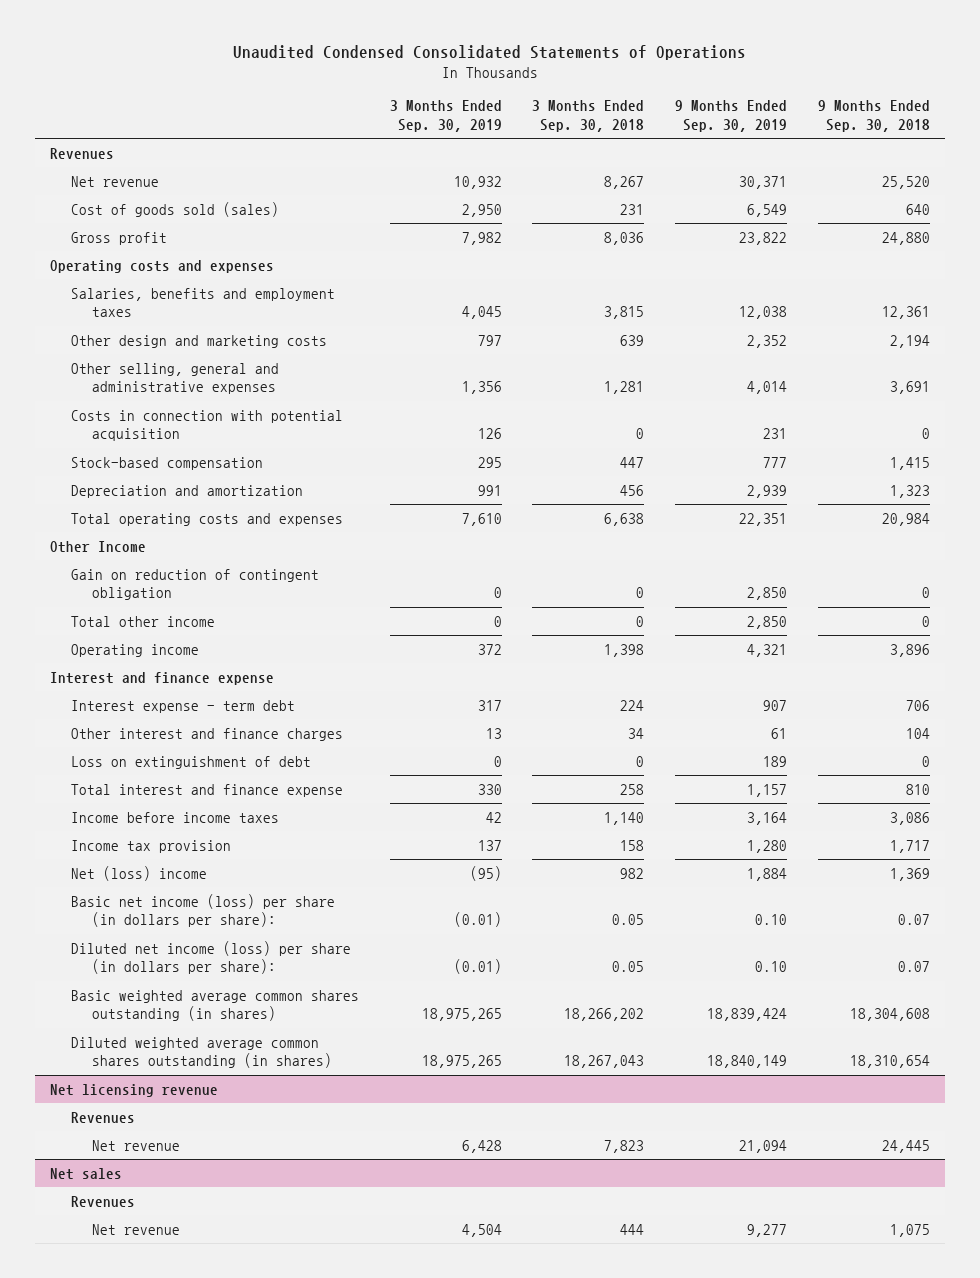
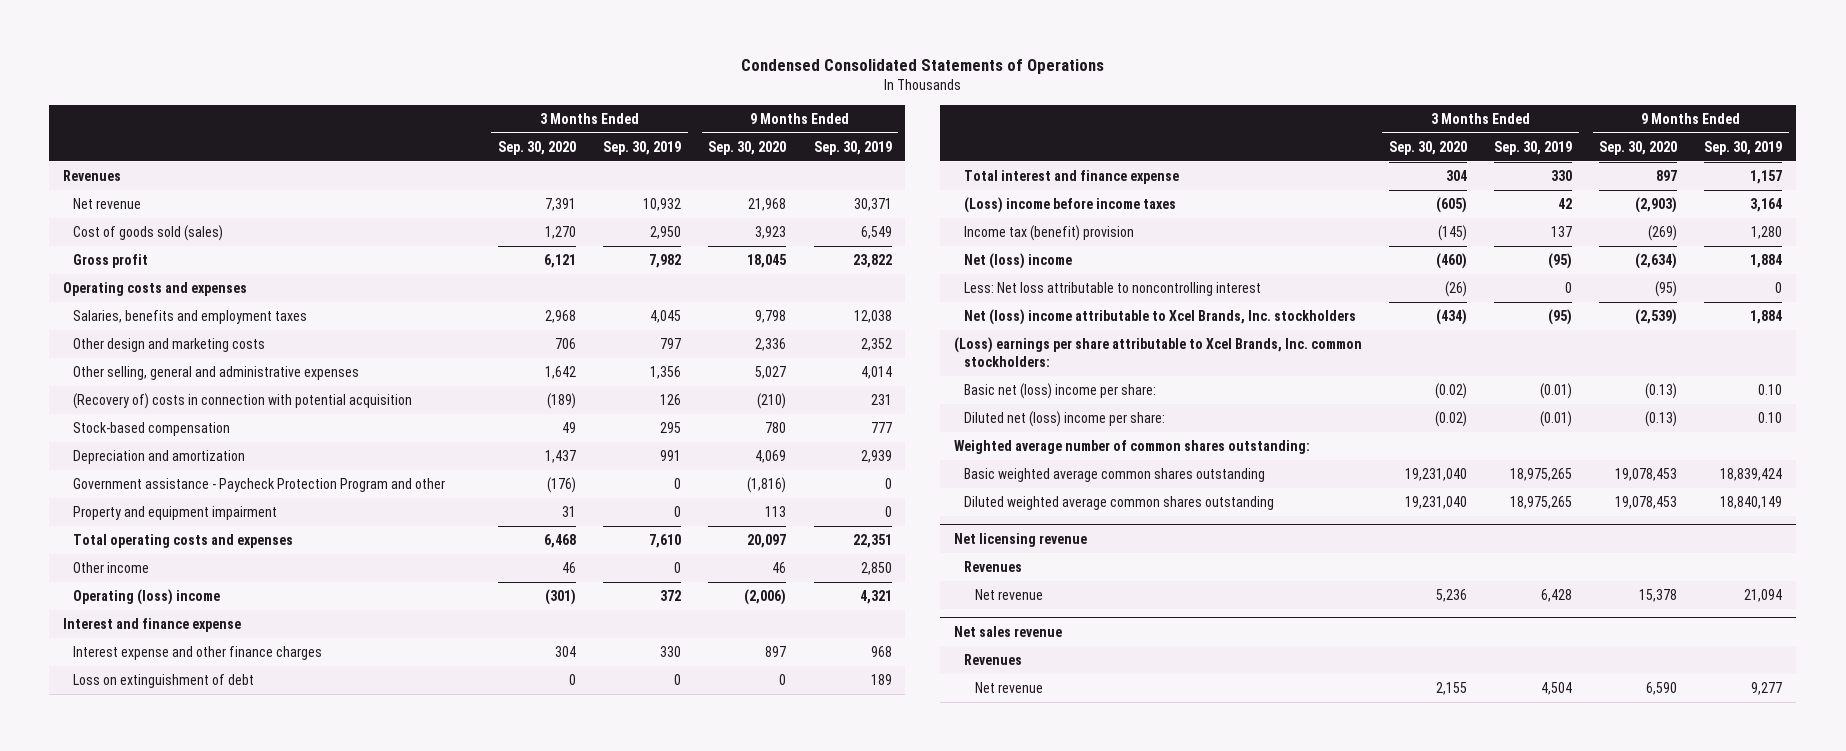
- Unaudited Condensed Consolidated Statements of Operations
+ Condensed Consolidated Statements of Operations
- | 3 Months Ended Sep. 30, 2019 | 3 Months Ended Sep. 30, 2018 | 9 Months Ended Sep. 30, 2019 | 9 Months Ended Sep. 30, 2018
+ | 3 Months Ended Sep. 30, 2020 | 3 Months Ended Sep. 30, 2019 | 9 Months Ended Sep. 30, 2020 | 9 Months Ended Sep. 30, 2019
- Costs in connection with potential acquisition | 126 | 0 | 231 | 0
+ (Recovery of) costs in connection with potential acquisition | (189) | 126 | (210) | 231
+ Government assistance - Paycheck Protection Program and other | (176) | 0 | (1,816) | 0
+ Property and equipment impairment | 31 | 0 | 113 | 0
- Other Income
- Gain on reduction of contingent obligation | 0 | 0 | 2,850 | 0
- Total other income | 0 | 0 | 2,850 | 0
- Operating income | 372 | 1,398 | 4,321 | 3,896
+ Other income | 46 | 0 | 46 | 2,850
+ Operating (loss) income | (301) | 372 | (2,006) | 4,321
- Interest expense - term debt | 317 | 224 | 907 | 706
- Other interest and finance charges | 13 | 34 | 61 | 104
+ Interest expense and other finance charges | 304 | 330 | 897 | 968
- Income before income taxes | 42 | 1,140 | 3,164 | 3,086
- Income tax provision | 137 | 158 | 1,280 | 1,717
+ (Loss) income before income taxes | (605) | 42 | (2,903) | 3,164
+ Income tax (benefit) provision | (145) | 137 | (269) | 1,280
- Basic net income (loss) per share (in dollars per share): | (0.01) | 0.05 | 0.10 | 0.07
- Diluted net income (loss) per share (in dollars per share): | (0.01) | 0.05 | 0.10 | 0.07
- Basic weighted average common shares outstanding (in shares) | 18,975,265 | 18,266,202 | 18,839,424 | 18,304,608
- Diluted weighted average common shares outstanding (in shares) | 18,975,265 | 18,267,043 | 18,840,149 | 18,310,654
+ Less: Net loss attributable to noncontrolling interest | (26) | 0 | (95) | 0
+ Net (loss) income attributable to Xcel Brands, Inc. stockholders | (434) | (95) | (2,539) | 1,884
+ (Loss) earnings per share attributable to Xcel Brands, Inc. common stockholders:
+ Basic net (loss) income per share: | (0.02) | (0.01) | (0.13) | 0.10
+ Diluted net (loss) income per share: | (0.02) | (0.01) | (0.13) | 0.10
+ Weighted average number of common shares outstanding:
+ Basic weighted average common shares outstanding | 19,231,040 | 18,975,265 | 19,078,453 | 18,839,424
+ Diluted weighted average common shares outstanding | 19,231,040 | 18,975,265 | 19,078,453 | 18,840,149
- Net sales
+ Net sales revenue

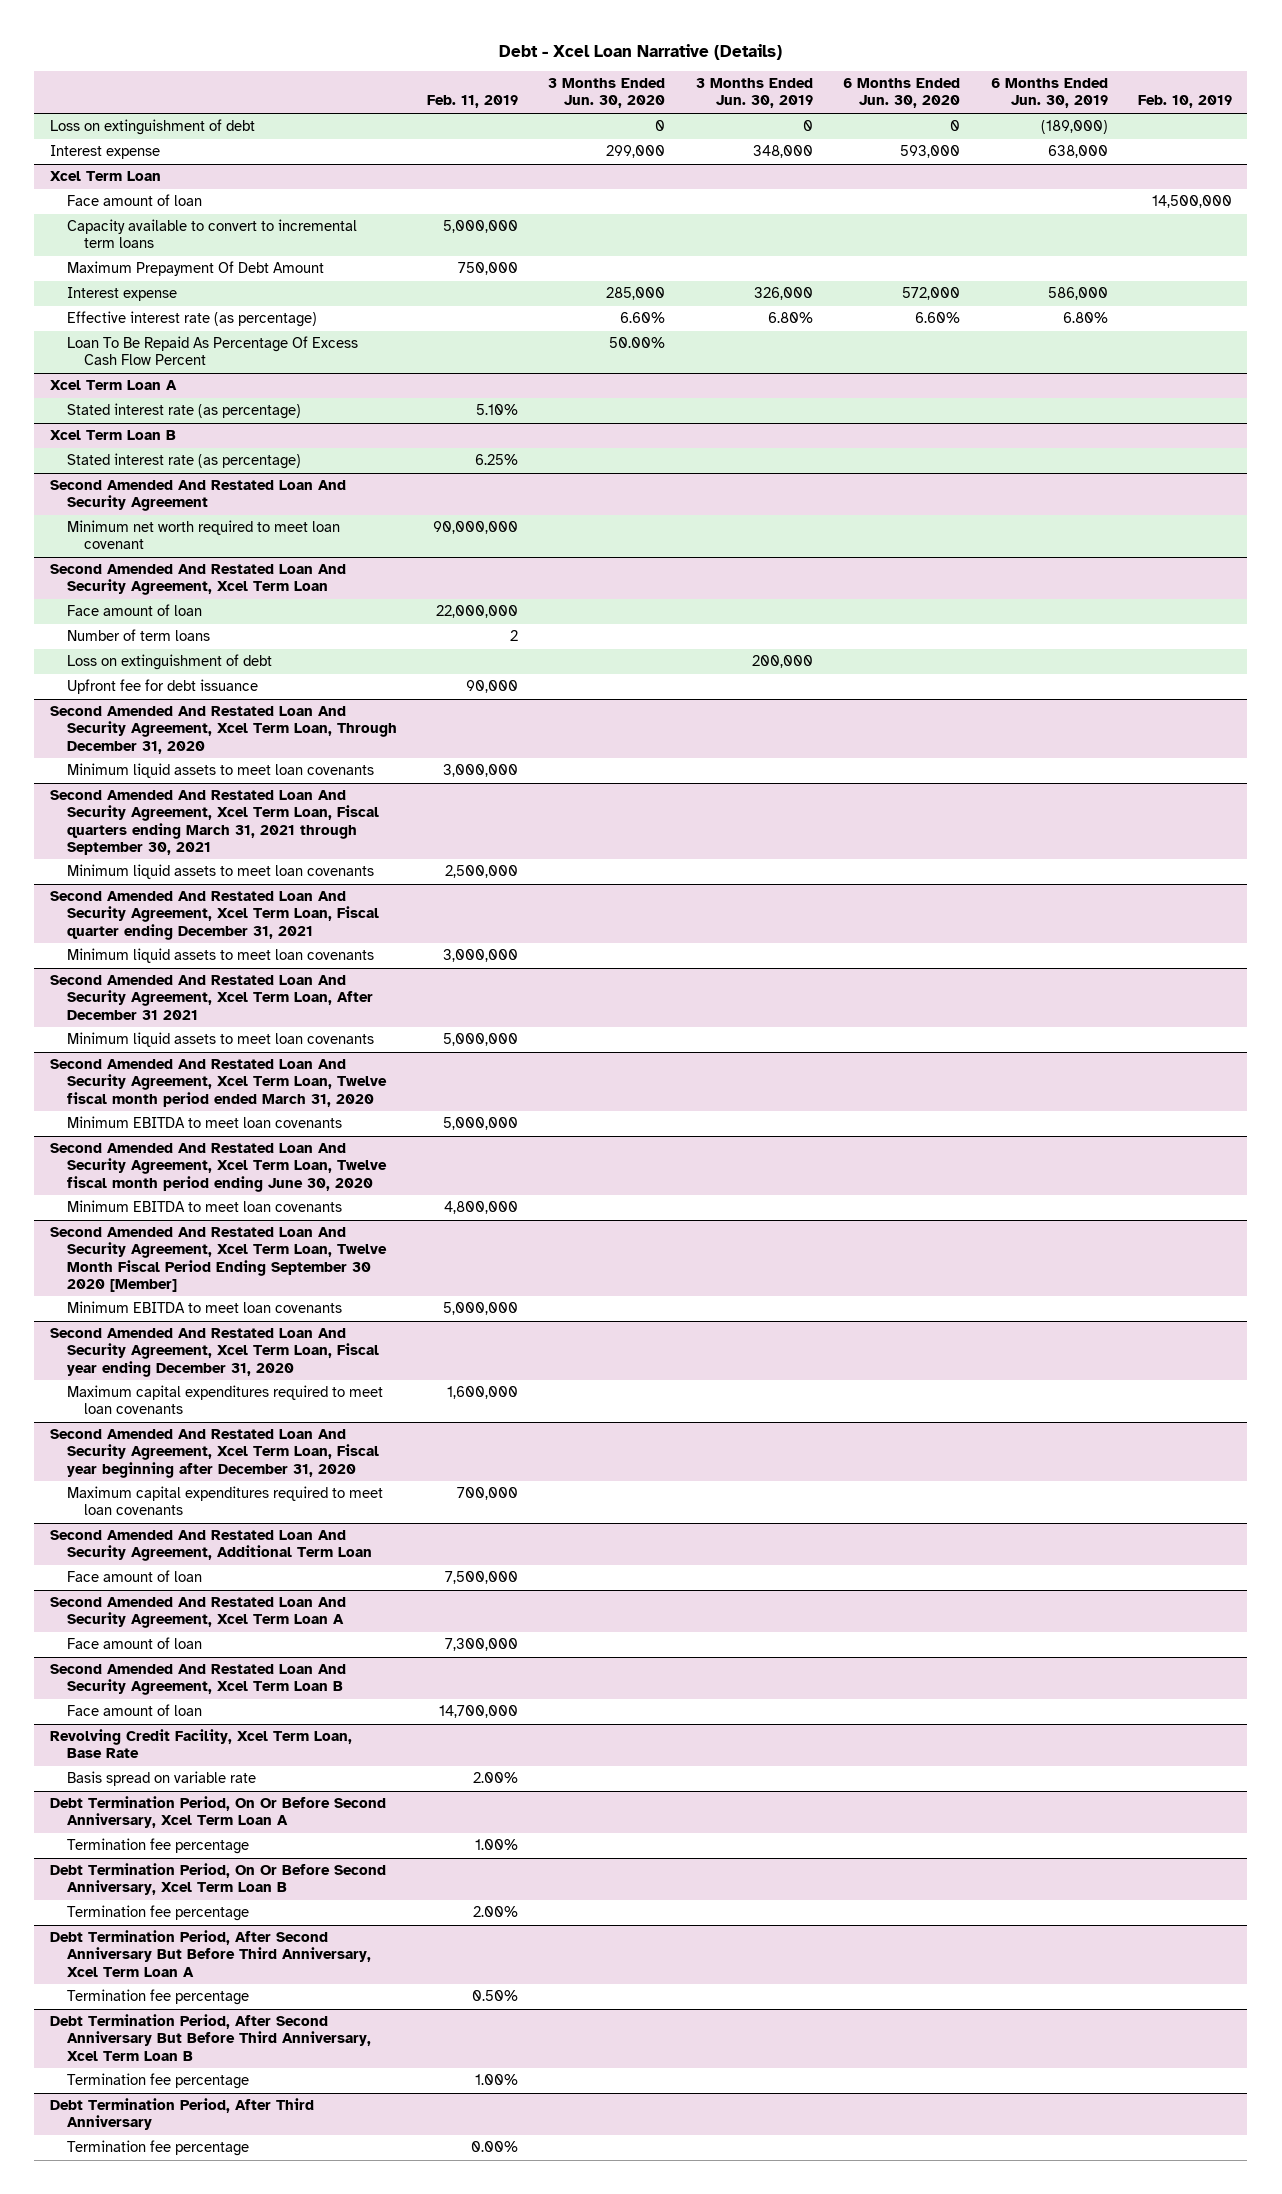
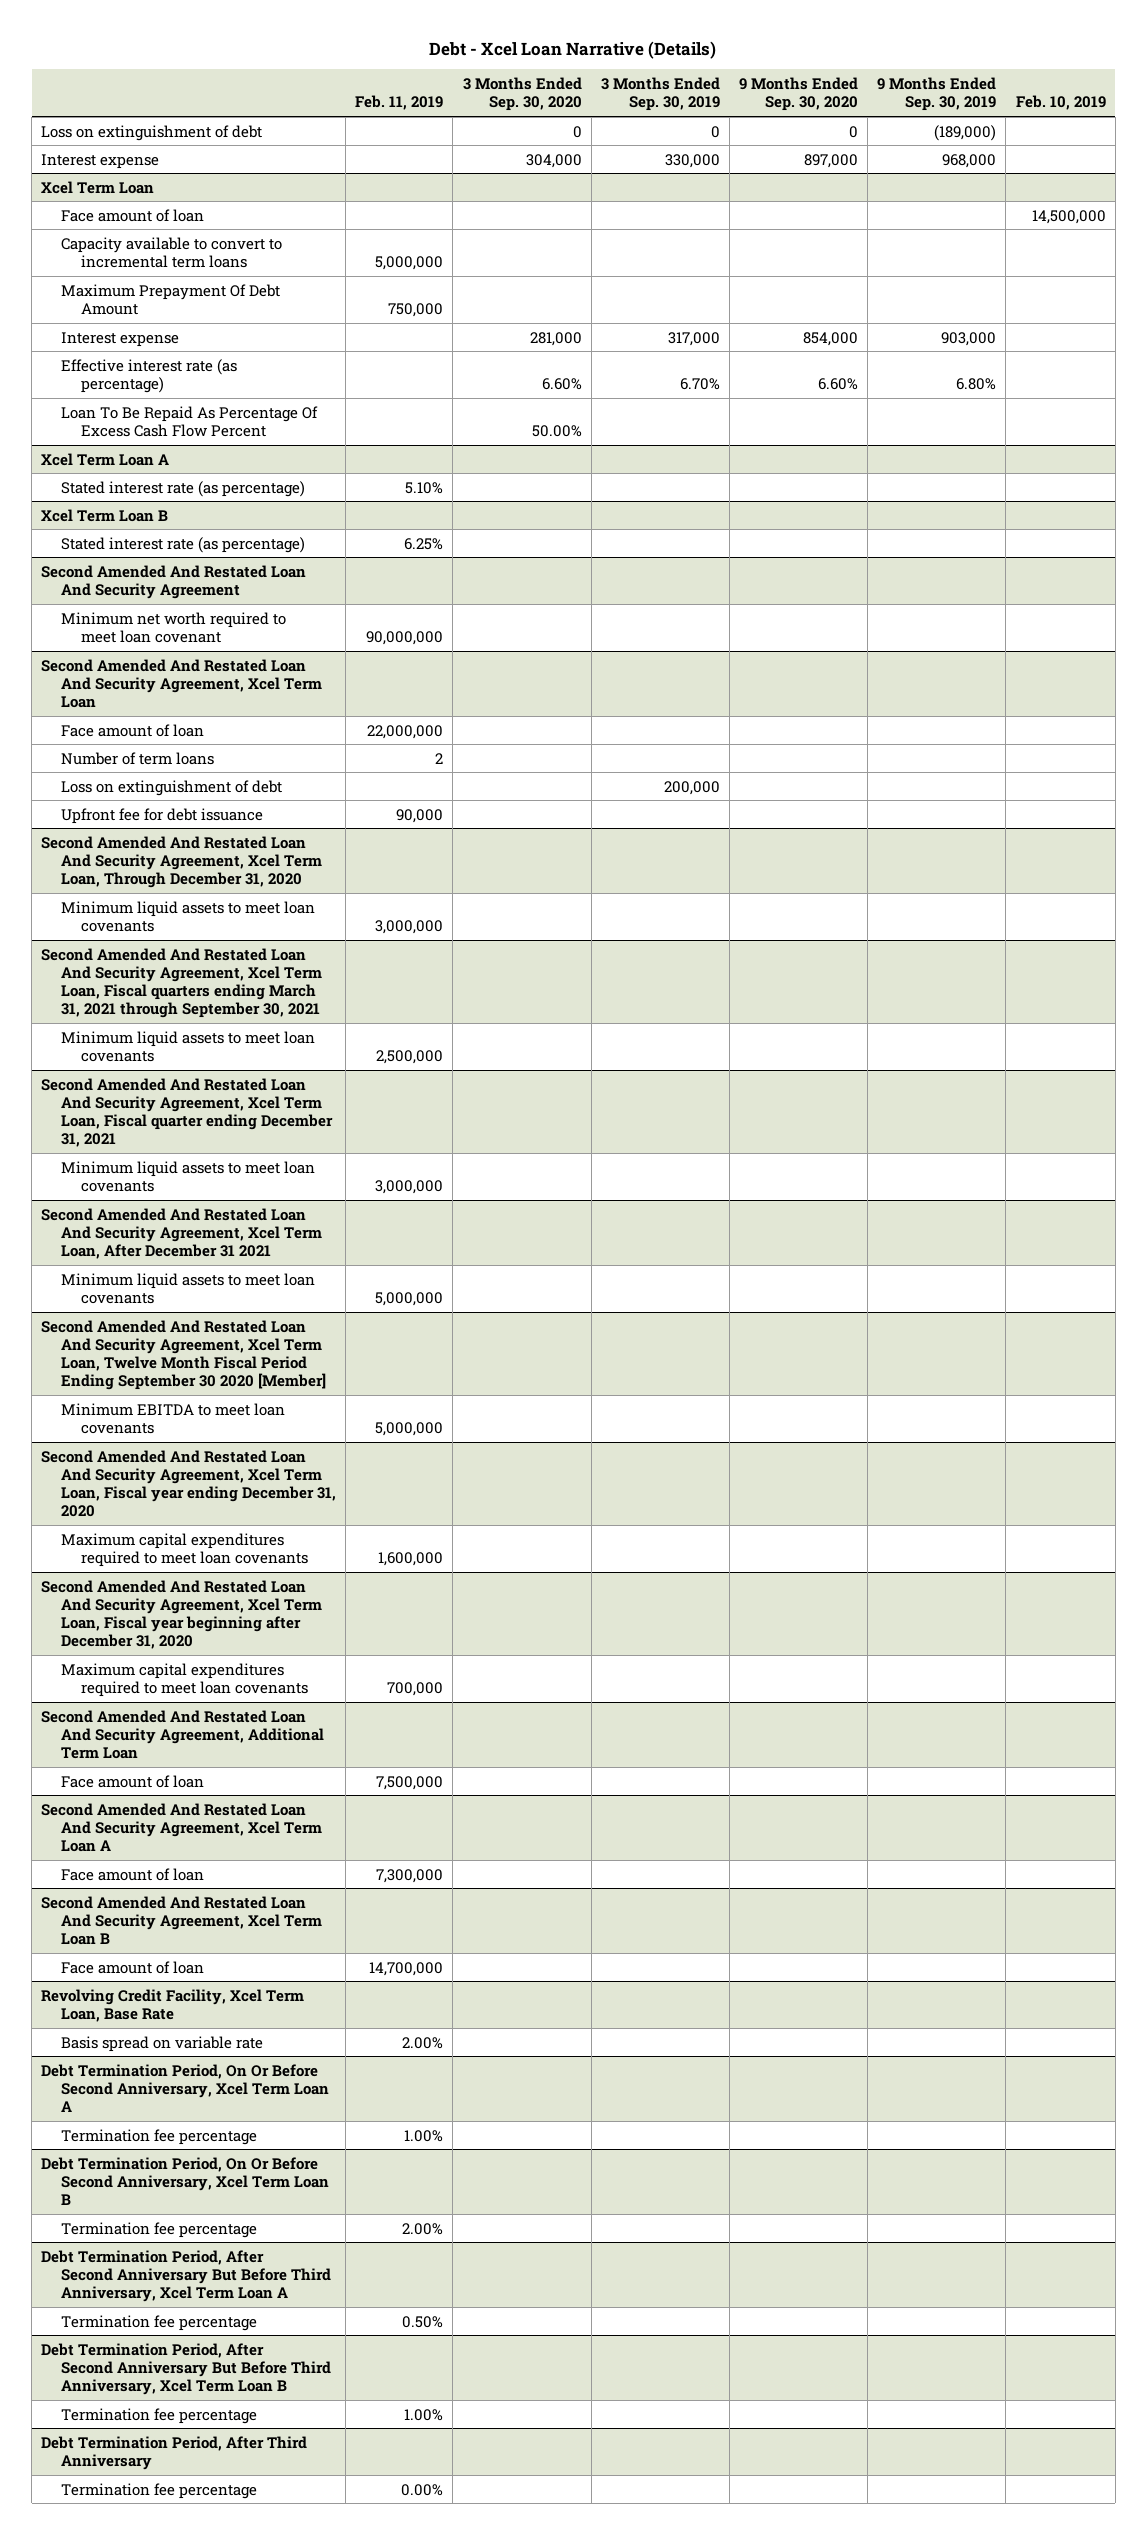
- | Feb. 11, 2019 | 3 Months Ended Jun. 30, 2020 | 3 Months Ended Jun. 30, 2019 | 6 Months Ended Jun. 30, 2020 | 6 Months Ended Jun. 30, 2019 | Feb. 10, 2019
+ | Feb. 11, 2019 | 3 Months Ended Sep. 30, 2020 | 3 Months Ended Sep. 30, 2019 | 9 Months Ended Sep. 30, 2020 | 9 Months Ended Sep. 30, 2019 | Feb. 10, 2019
- Second Amended And Restated Loan And Security Agreement, Xcel Term Loan, Twelve fiscal month period ended March 31, 2020
- Minimum EBITDA to meet loan covenants | 5,000,000 | | | | |
- Second Amended And Restated Loan And Security Agreement, Xcel Term Loan, Twelve fiscal month period ending June 30, 2020
- Minimum EBITDA to meet loan covenants | 4,800,000 | | | | |

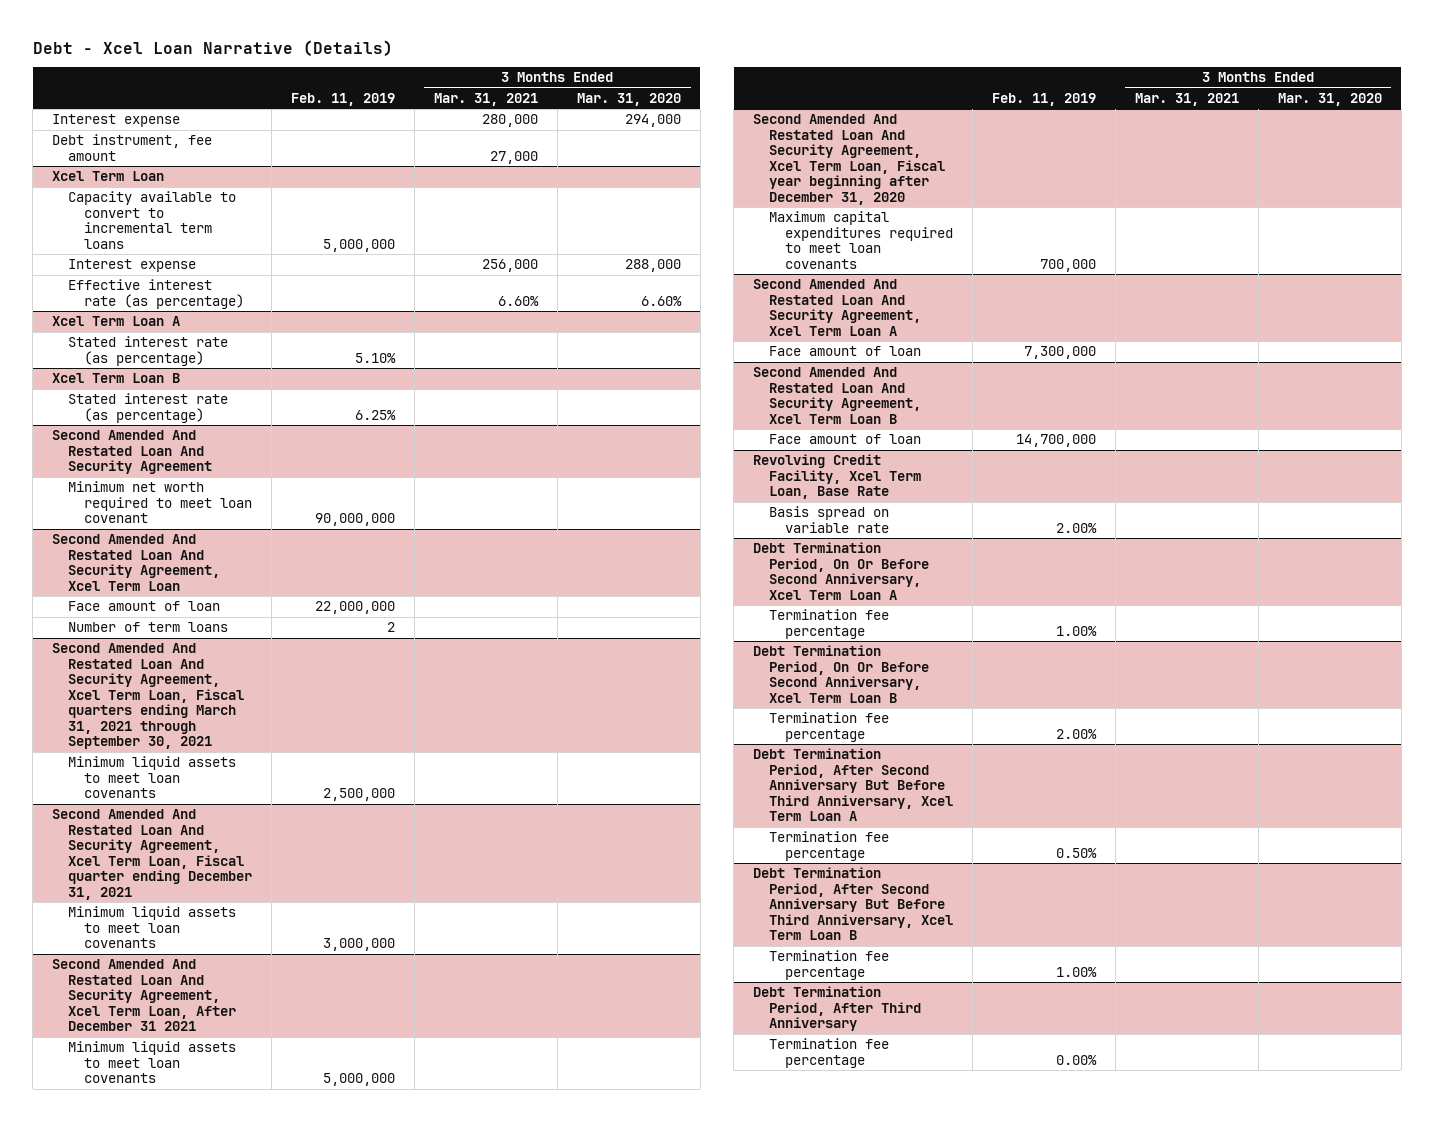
- | Feb. 11, 2019 | 3 Months Ended Sep. 30, 2020 | 3 Months Ended Sep. 30, 2019 | 9 Months Ended Sep. 30, 2020 | 9 Months Ended Sep. 30, 2019 | Feb. 10, 2019
+ | Feb. 11, 2019 | 3 Months Ended Mar. 31, 2021 | 3 Months Ended Mar. 31, 2020
- Loss on extinguishment of debt | | 0 | 0 | 0 | (189,000) |
+ Debt instrument, fee amount | | 27,000 |
@ Xcel Term Loan
- Face amount of loan | | | | | | 14,500,000
- Maximum Prepayment Of Debt Amount | 750,000 | | | | |
- Loan To Be Repaid As Percentage Of Excess Cash Flow Percent | | 50.00% | | | |
@ Second Amended And Restated Loan And Security Agreement, Xcel Term Loan
- Loss on extinguishment of debt | | | 200,000 | | |
- Upfront fee for debt issuance | 90,000 | | | | |
- Second Amended And Restated Loan And Security Agreement, Xcel Term Loan, Through December 31, 2020
- Minimum liquid assets to meet loan covenants | 3,000,000 | | | | |
- Second Amended And Restated Loan And Security Agreement, Xcel Term Loan, Twelve Month Fiscal Period Ending September 30 2020 [Member]
- Minimum EBITDA to meet loan covenants | 5,000,000 | | | | |
- Second Amended And Restated Loan And Security Agreement, Xcel Term Loan, Fiscal year ending December 31, 2020
- Maximum capital expenditures required to meet loan covenants | 1,600,000 | | | | |
- Second Amended And Restated Loan And Security Agreement, Additional Term Loan
- Face amount of loan | 7,500,000 | | | | |

